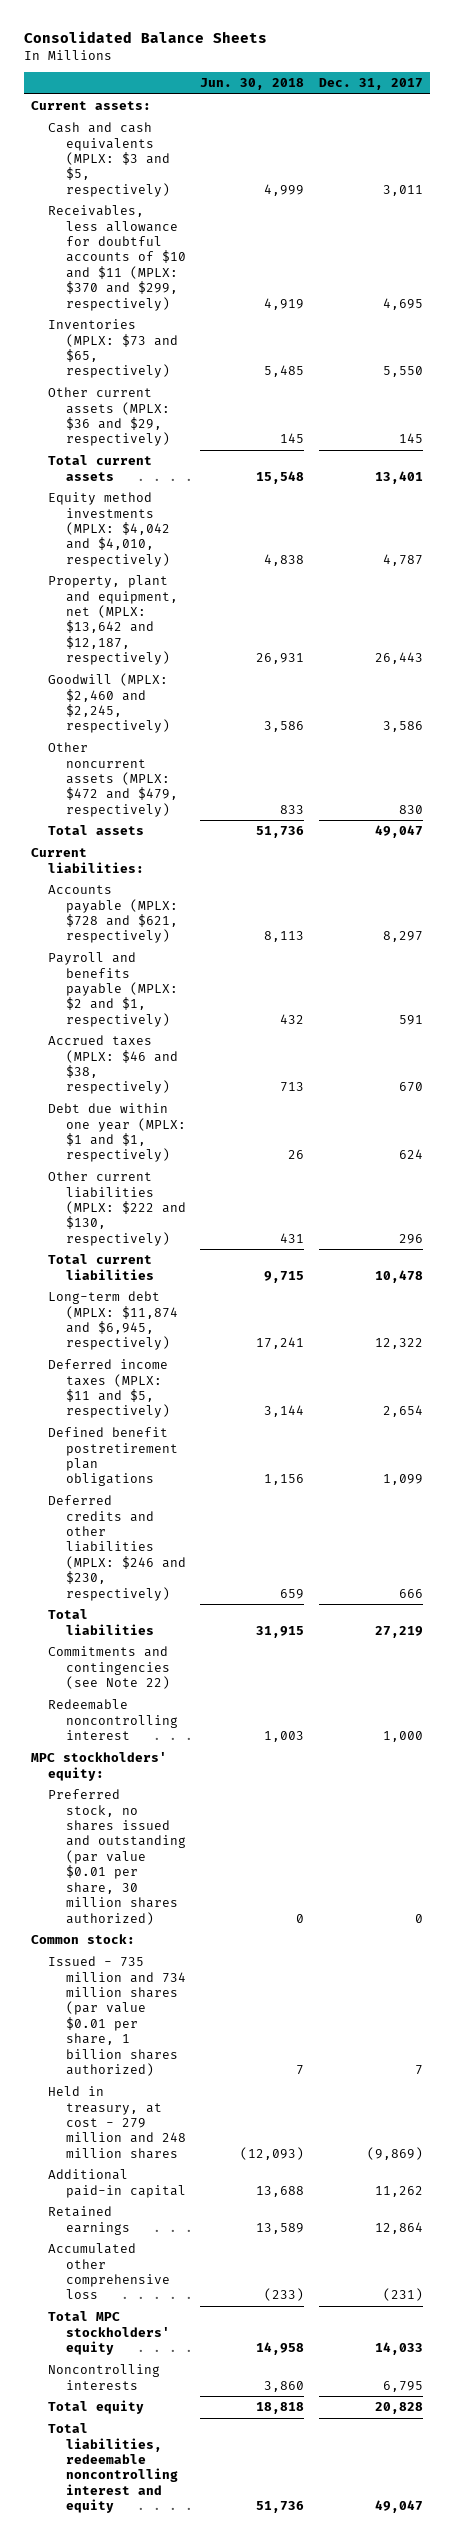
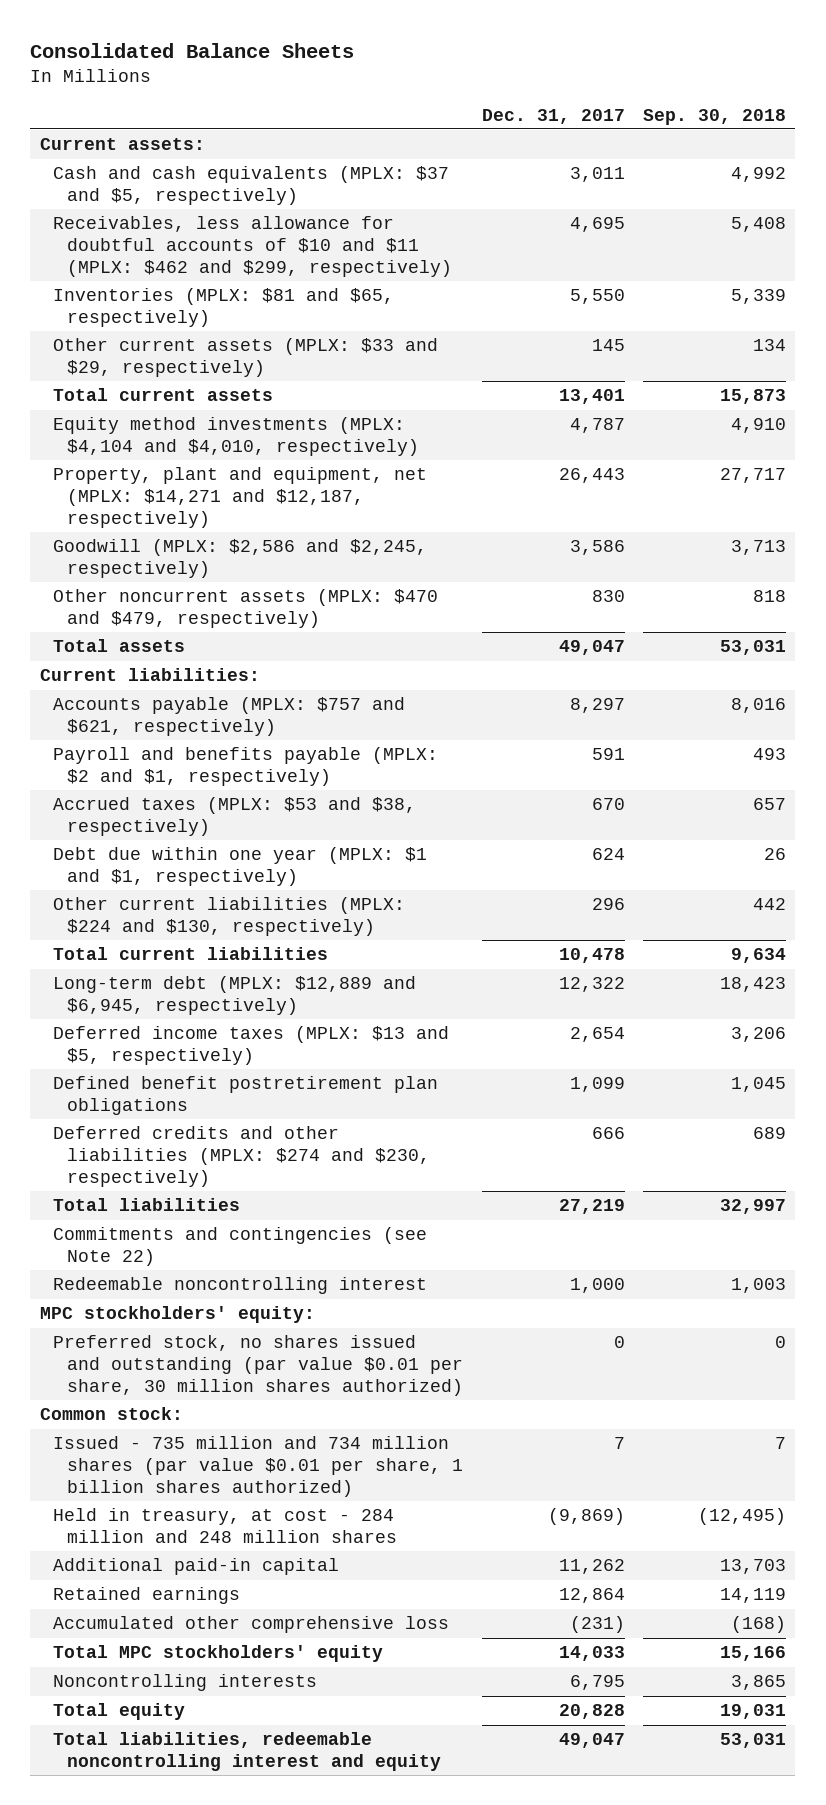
- | Jun. 30, 2018 | Dec. 31, 2017
+ | Dec. 31, 2017 | Sep. 30, 2018
- Cash and cash equivalents (MPLX: $3 and $5, respectively) | 4,999 | 3,011
- Receivables, less allowance for doubtful accounts of $10 and $11 (MPLX: $370 and $299, respectively) | 4,919 | 4,695
- Inventories (MPLX: $73 and $65, respectively) | 5,485 | 5,550
- Other current assets (MPLX: $36 and $29, respectively) | 145 | 145
+ Cash and cash equivalents (MPLX: $37 and $5, respectively) | 3,011 | 4,992
+ Receivables, less allowance for doubtful accounts of $10 and $11 (MPLX: $462 and $299, respectively) | 4,695 | 5,408
+ Inventories (MPLX: $81 and $65, respectively) | 5,550 | 5,339
+ Other current assets (MPLX: $33 and $29, respectively) | 145 | 134
- Equity method investments (MPLX: $4,042 and $4,010, respectively) | 4,838 | 4,787
- Property, plant and equipment, net (MPLX: $13,642 and $12,187, respectively) | 26,931 | 26,443
- Goodwill (MPLX: $2,460 and $2,245, respectively) | 3,586 | 3,586
- Other noncurrent assets (MPLX: $472 and $479, respectively) | 833 | 830
+ Equity method investments (MPLX: $4,104 and $4,010, respectively) | 4,787 | 4,910
+ Property, plant and equipment, net (MPLX: $14,271 and $12,187, respectively) | 26,443 | 27,717
+ Goodwill (MPLX: $2,586 and $2,245, respectively) | 3,586 | 3,713
+ Other noncurrent assets (MPLX: $470 and $479, respectively) | 830 | 818
- Accounts payable (MPLX: $728 and $621, respectively) | 8,113 | 8,297
+ Accounts payable (MPLX: $757 and $621, respectively) | 8,297 | 8,016
- Accrued taxes (MPLX: $46 and $38, respectively) | 713 | 670
+ Accrued taxes (MPLX: $53 and $38, respectively) | 670 | 657
- Other current liabilities (MPLX: $222 and $130, respectively) | 431 | 296
+ Other current liabilities (MPLX: $224 and $130, respectively) | 296 | 442
- Long-term debt (MPLX: $11,874 and $6,945, respectively) | 17,241 | 12,322
- Deferred income taxes (MPLX: $11 and $5, respectively) | 3,144 | 2,654
+ Long-term debt (MPLX: $12,889 and $6,945, respectively) | 12,322 | 18,423
+ Deferred income taxes (MPLX: $13 and $5, respectively) | 2,654 | 3,206
- Deferred credits and other liabilities (MPLX: $246 and $230, respectively) | 659 | 666
+ Deferred credits and other liabilities (MPLX: $274 and $230, respectively) | 666 | 689
- Held in treasury, at cost - 279 million and 248 million shares | (12,093) | (9,869)
+ Held in treasury, at cost - 284 million and 248 million shares | (9,869) | (12,495)

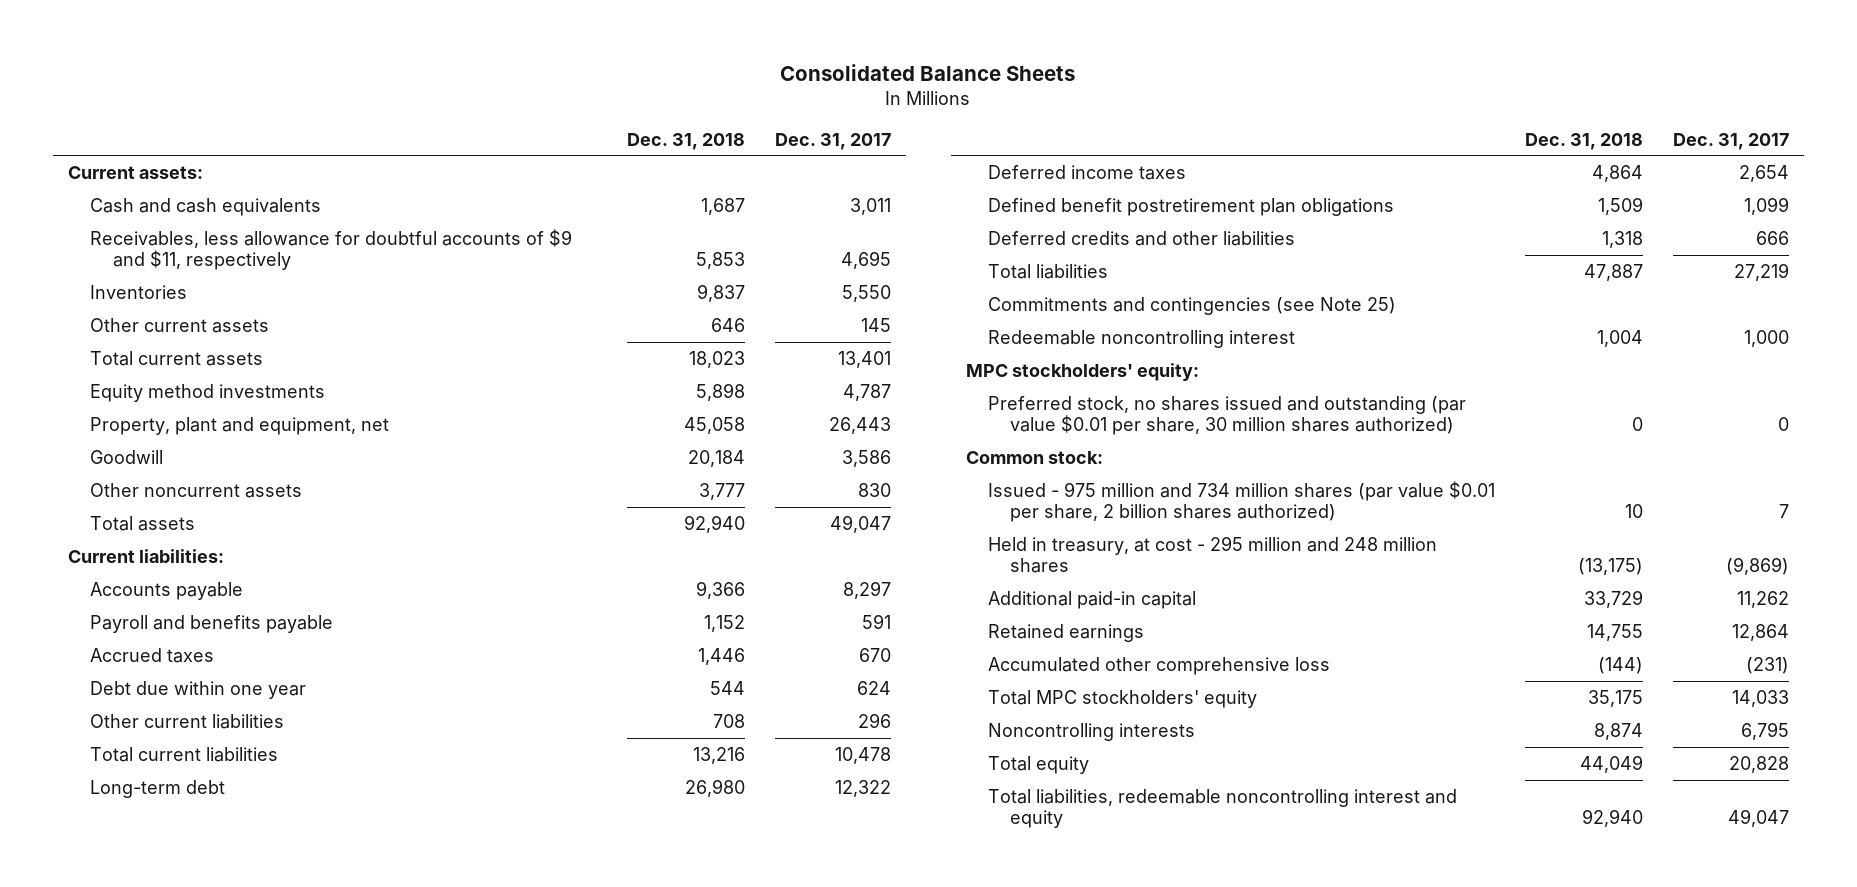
- | Dec. 31, 2017 | Sep. 30, 2018
+ | Dec. 31, 2018 | Dec. 31, 2017
- Cash and cash equivalents (MPLX: $37 and $5, respectively) | 3,011 | 4,992
- Receivables, less allowance for doubtful accounts of $10 and $11 (MPLX: $462 and $299, respectively) | 4,695 | 5,408
- Inventories (MPLX: $81 and $65, respectively) | 5,550 | 5,339
- Other current assets (MPLX: $33 and $29, respectively) | 145 | 134
+ Cash and cash equivalents | 1,687 | 3,011
+ Receivables, less allowance for doubtful accounts of $9 and $11, respectively | 5,853 | 4,695
+ Inventories | 9,837 | 5,550
+ Other current assets | 646 | 145
- Equity method investments (MPLX: $4,104 and $4,010, respectively) | 4,787 | 4,910
- Property, plant and equipment, net (MPLX: $14,271 and $12,187, respectively) | 26,443 | 27,717
- Goodwill (MPLX: $2,586 and $2,245, respectively) | 3,586 | 3,713
- Other noncurrent assets (MPLX: $470 and $479, respectively) | 830 | 818
+ Equity method investments | 5,898 | 4,787
+ Property, plant and equipment, net | 45,058 | 26,443
+ Goodwill | 20,184 | 3,586
+ Other noncurrent assets | 3,777 | 830
- Accounts payable (MPLX: $757 and $621, respectively) | 8,297 | 8,016
- Payroll and benefits payable (MPLX: $2 and $1, respectively) | 591 | 493
- Accrued taxes (MPLX: $53 and $38, respectively) | 670 | 657
- Debt due within one year (MPLX: $1 and $1, respectively) | 624 | 26
- Other current liabilities (MPLX: $224 and $130, respectively) | 296 | 442
+ Accounts payable | 9,366 | 8,297
+ Payroll and benefits payable | 1,152 | 591
+ Accrued taxes | 1,446 | 670
+ Debt due within one year | 544 | 624
+ Other current liabilities | 708 | 296
- Long-term debt (MPLX: $12,889 and $6,945, respectively) | 12,322 | 18,423
- Deferred income taxes (MPLX: $13 and $5, respectively) | 2,654 | 3,206
+ Long-term debt | 26,980 | 12,322
+ Deferred income taxes | 4,864 | 2,654
- Deferred credits and other liabilities (MPLX: $274 and $230, respectively) | 666 | 689
+ Deferred credits and other liabilities | 1,318 | 666
- Commitments and contingencies (see Note 22)
+ Commitments and contingencies (see Note 25)
- Issued - 735 million and 734 million shares (par value $0.01 per share, 1 billion shares authorized) | 7 | 7
- Held in treasury, at cost - 284 million and 248 million shares | (9,869) | (12,495)
+ Issued - 975 million and 734 million shares (par value $0.01 per share, 2 billion shares authorized) | 10 | 7
+ Held in treasury, at cost - 295 million and 248 million shares | (13,175) | (9,869)

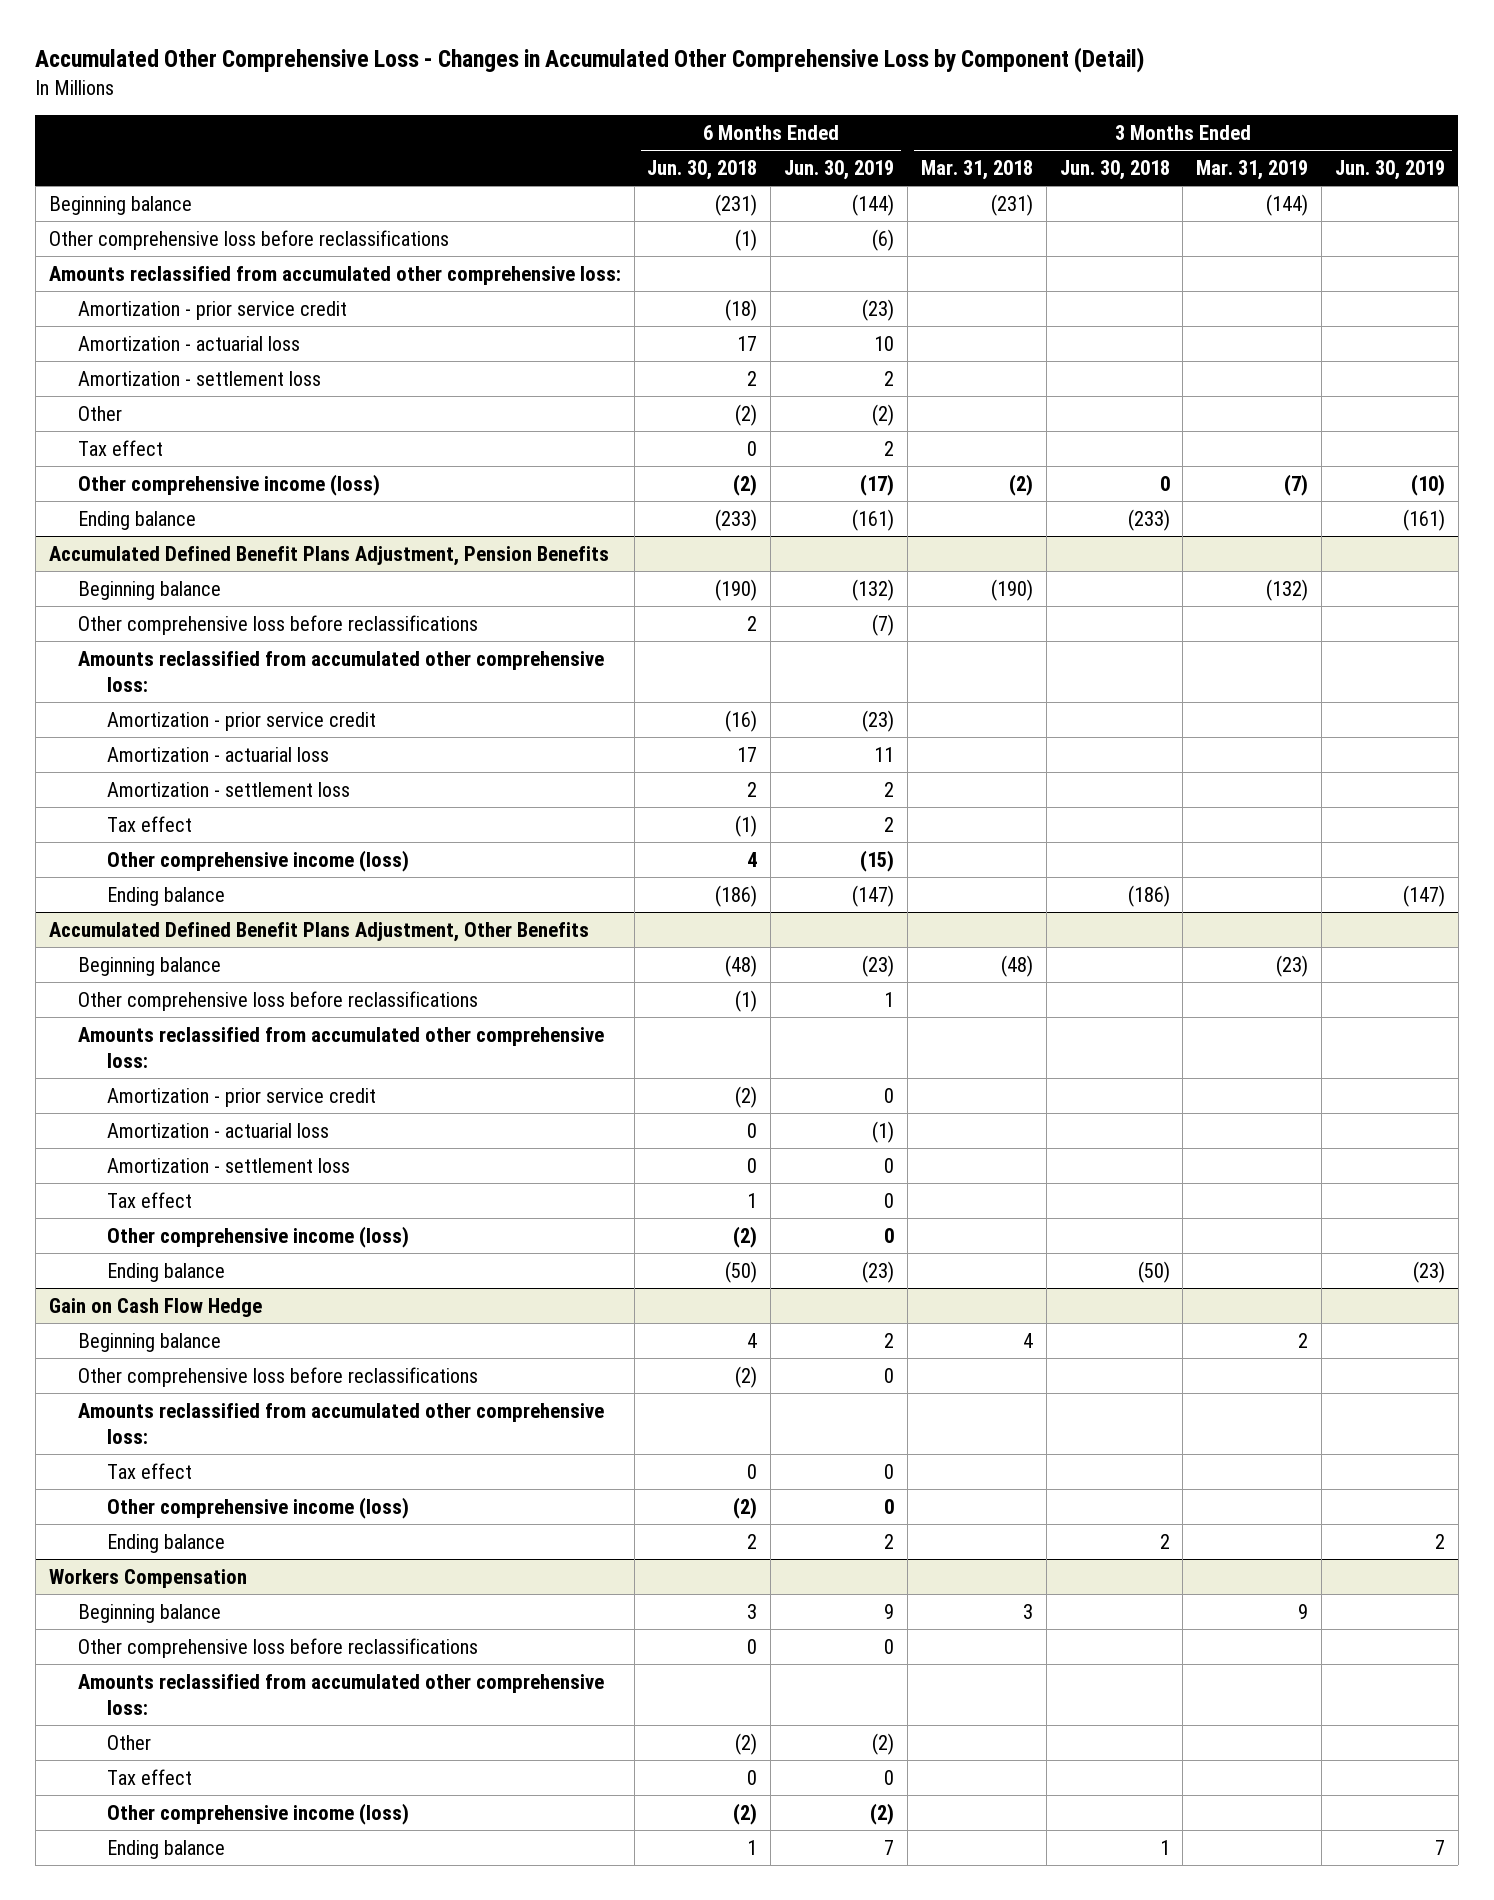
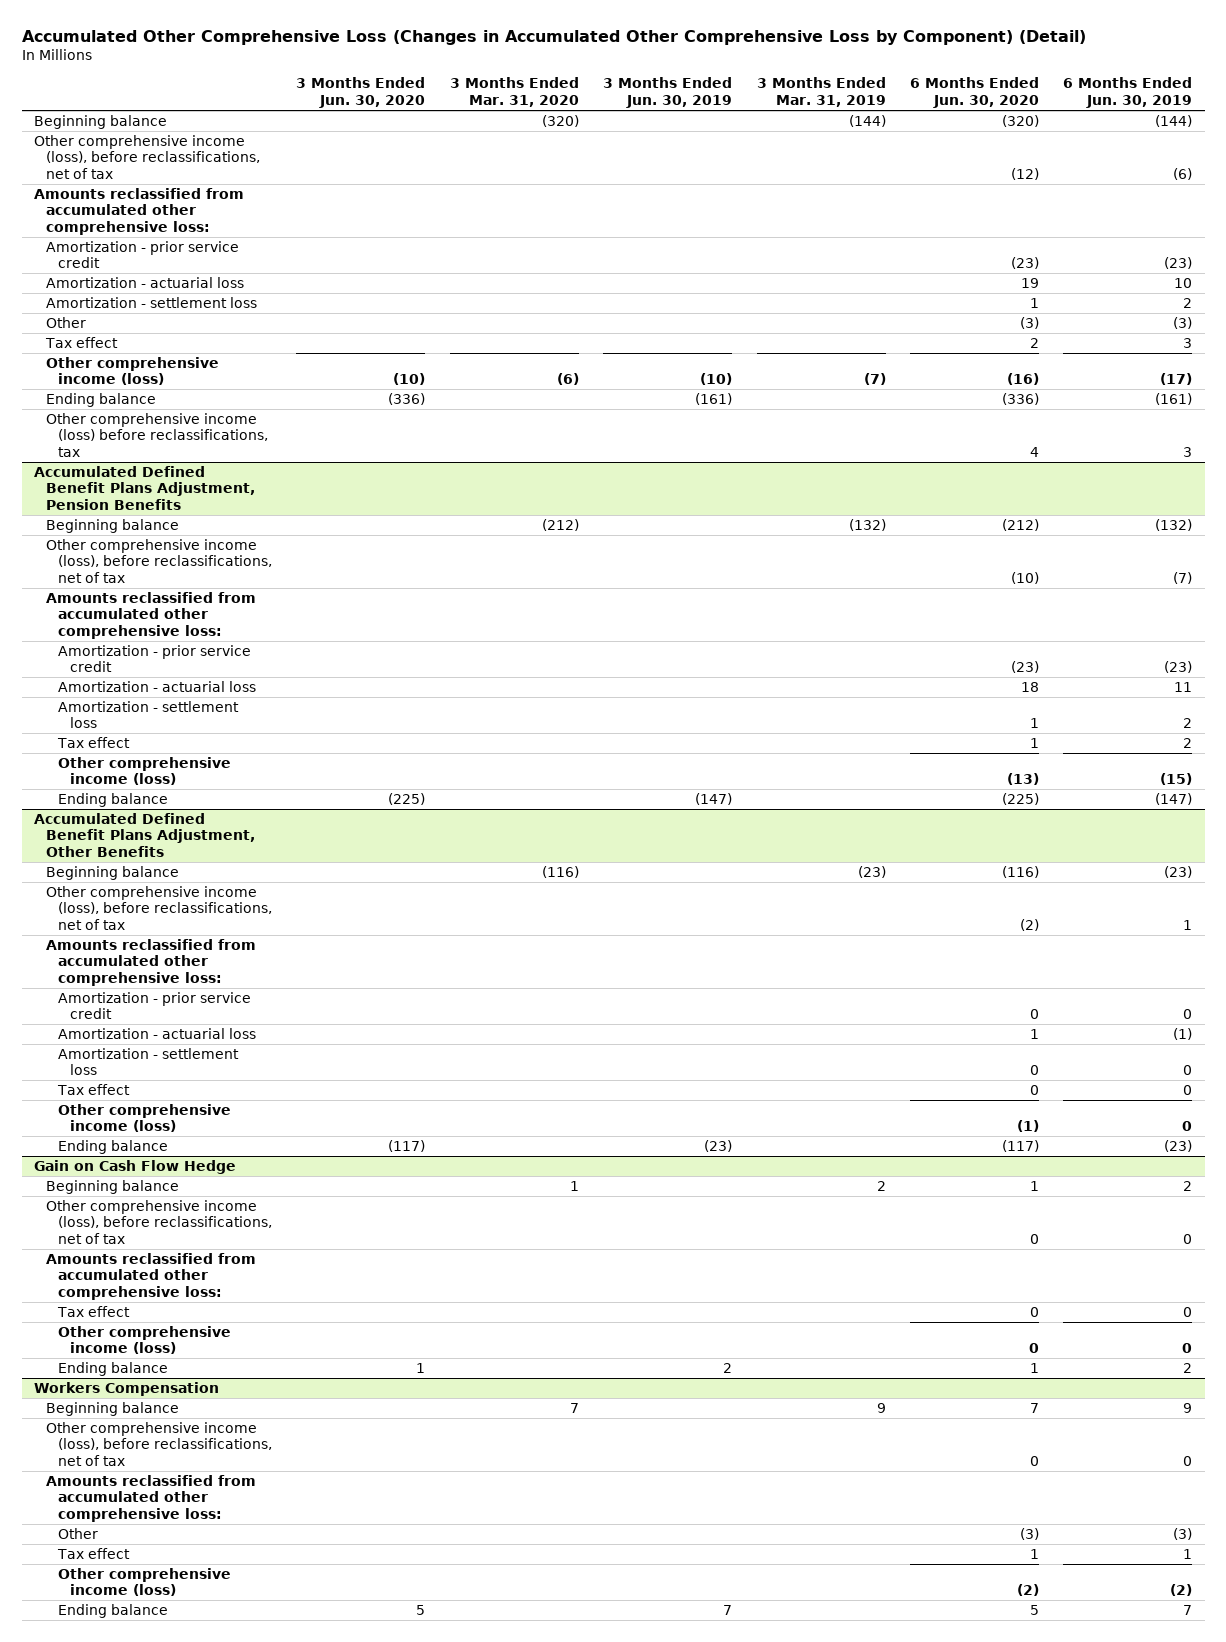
- Accumulated Other Comprehensive Loss - Changes in Accumulated Other Comprehensive Loss by Component (Detail)
+ Accumulated Other Comprehensive Loss (Changes in Accumulated Other Comprehensive Loss by Component) (Detail)
- | 6 Months Ended Jun. 30, 2018 | 6 Months Ended Jun. 30, 2019 | 3 Months Ended Mar. 31, 2018 | 3 Months Ended Jun. 30, 2018 | 3 Months Ended Mar. 31, 2019 | 3 Months Ended Jun. 30, 2019
+ | 3 Months Ended Jun. 30, 2020 | 3 Months Ended Mar. 31, 2020 | 3 Months Ended Jun. 30, 2019 | 3 Months Ended Mar. 31, 2019 | 6 Months Ended Jun. 30, 2020 | 6 Months Ended Jun. 30, 2019
- Other comprehensive loss before reclassifications | (1) | (6) | | | |
+ Other comprehensive income (loss), before reclassifications, net of tax | | | | | (12) | (6)
- Other | (2) | (2) | | | |
- Tax effect | 0 | 2 | | | |
+ Other | | | | | (3) | (3)
+ Tax effect | | | | | 2 | 3
+ Other comprehensive income (loss) before reclassifications, tax | | | | | 4 | 3
@ Accumulated Defined Benefit Plans Adjustment, Pension Benefits
- Other comprehensive loss before reclassifications | 2 | (7) | | | |
+ Other comprehensive income (loss), before reclassifications, net of tax | | | | | (10) | (7)
@ Accumulated Defined Benefit Plans Adjustment, Other Benefits
- Other comprehensive loss before reclassifications | (1) | 1 | | | |
+ Other comprehensive income (loss), before reclassifications, net of tax | | | | | (2) | 1
@ Gain on Cash Flow Hedge
- Other comprehensive loss before reclassifications | (2) | 0 | | | |
+ Other comprehensive income (loss), before reclassifications, net of tax | | | | | 0 | 0
@ Workers Compensation
- Other comprehensive loss before reclassifications | 0 | 0 | | | |
+ Other comprehensive income (loss), before reclassifications, net of tax | | | | | 0 | 0
- Other | (2) | (2) | | | |
- Tax effect | 0 | 0 | | | |
+ Other | | | | | (3) | (3)
+ Tax effect | | | | | 1 | 1

